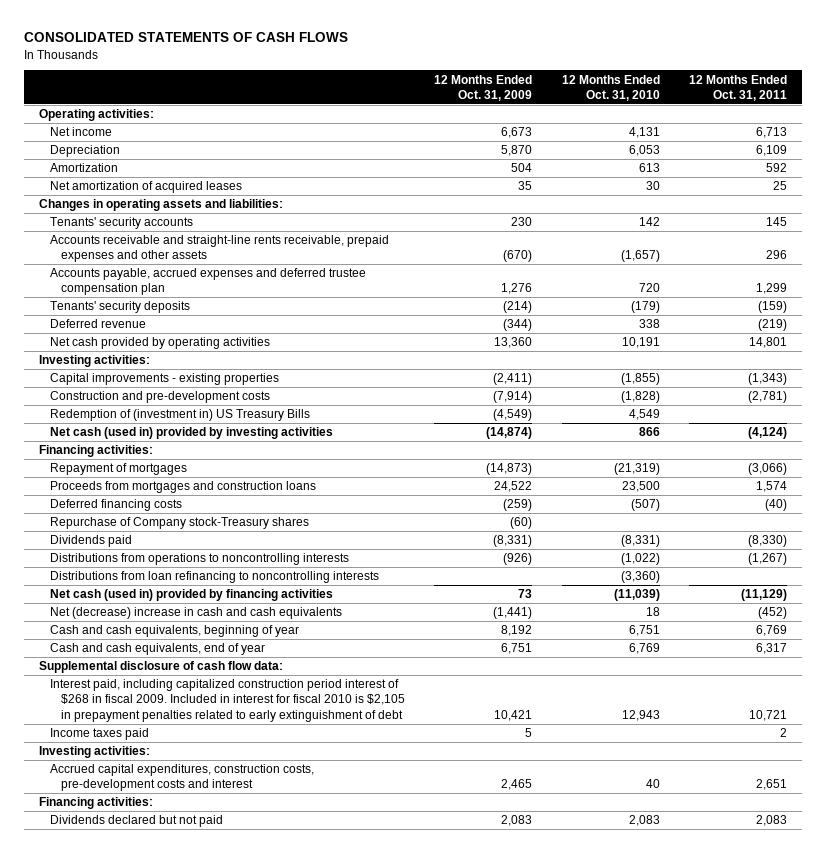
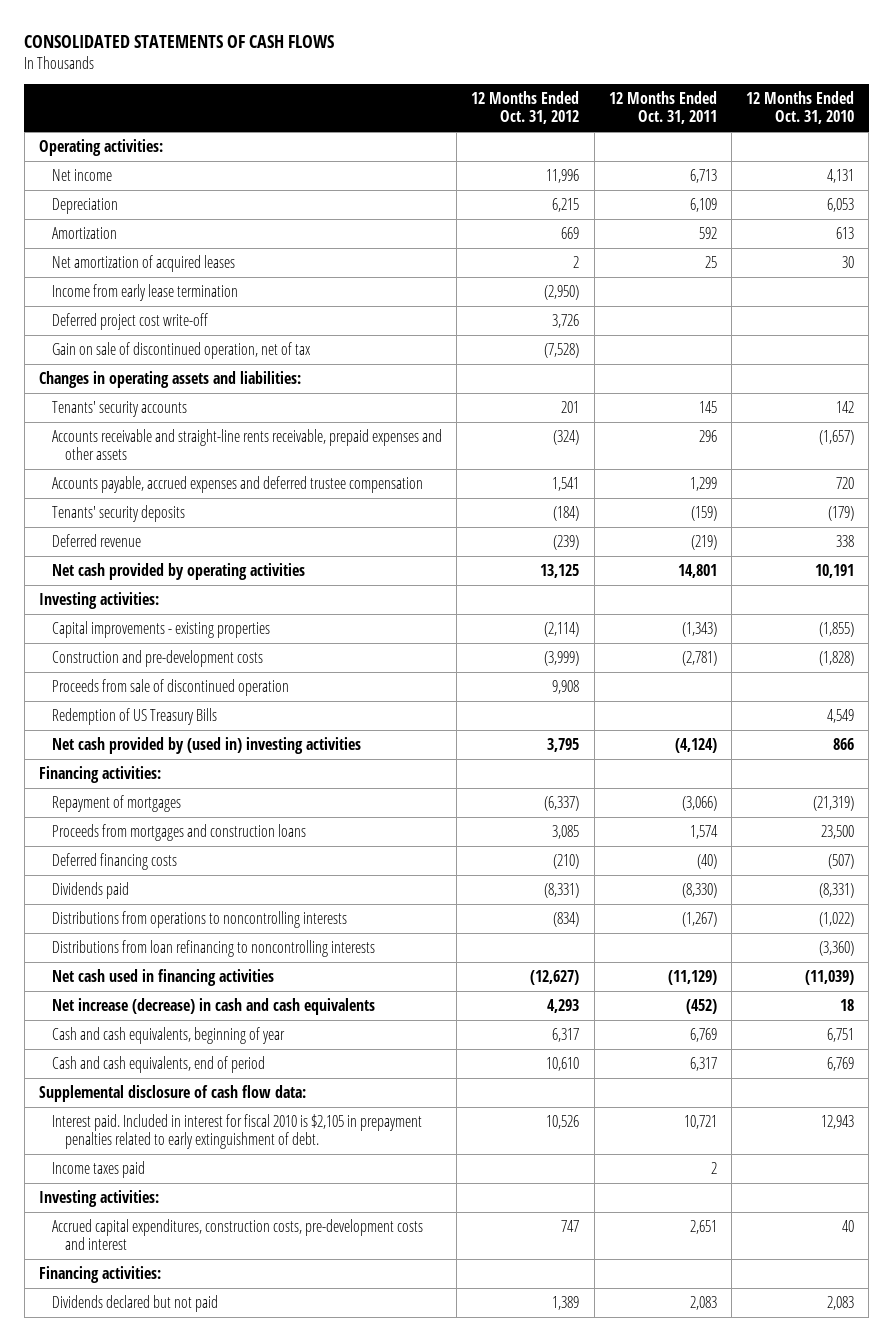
- | 12 Months Ended Oct. 31, 2009 | 12 Months Ended Oct. 31, 2010 | 12 Months Ended Oct. 31, 2011
+ | 12 Months Ended Oct. 31, 2012 | 12 Months Ended Oct. 31, 2011 | 12 Months Ended Oct. 31, 2010
+ Income from early lease termination | (2,950) | |
+ Deferred project cost write-off | 3,726 | |
+ Gain on sale of discontinued operation, net of tax | (7,528) | |
- Accounts payable, accrued expenses and deferred trustee compensation plan | 1,276 | 720 | 1,299
+ Accounts payable, accrued expenses and deferred trustee compensation | 1,541 | 1,299 | 720
- Redemption of (investment in) US Treasury Bills | (4,549) | 4,549 |
- Net cash (used in) provided by investing activities | (14,874) | 866 | (4,124)
+ Proceeds from sale of discontinued operation | 9,908 | |
+ Redemption of US Treasury Bills | | | 4,549
+ Net cash provided by (used in) investing activities | 3,795 | (4,124) | 866
- Repurchase of Company stock-Treasury shares | (60) | |
- Net cash (used in) provided by financing activities | 73 | (11,039) | (11,129)
- Net (decrease) increase in cash and cash equivalents | (1,441) | 18 | (452)
+ Net cash used in financing activities | (12,627) | (11,129) | (11,039)
+ Net increase (decrease) in cash and cash equivalents | 4,293 | (452) | 18
- Cash and cash equivalents, end of year | 6,751 | 6,769 | 6,317
+ Cash and cash equivalents, end of period | 10,610 | 6,317 | 6,769
- Interest paid, including capitalized construction period interest of $268 in fiscal 2009. Included in interest for fiscal 2010 is $2,105 in prepayment penalties related to early extinguishment of debt | 10,421 | 12,943 | 10,721
+ Interest paid. Included in interest for fiscal 2010 is $2,105 in prepayment penalties related to early extinguishment of debt. | 10,526 | 10,721 | 12,943

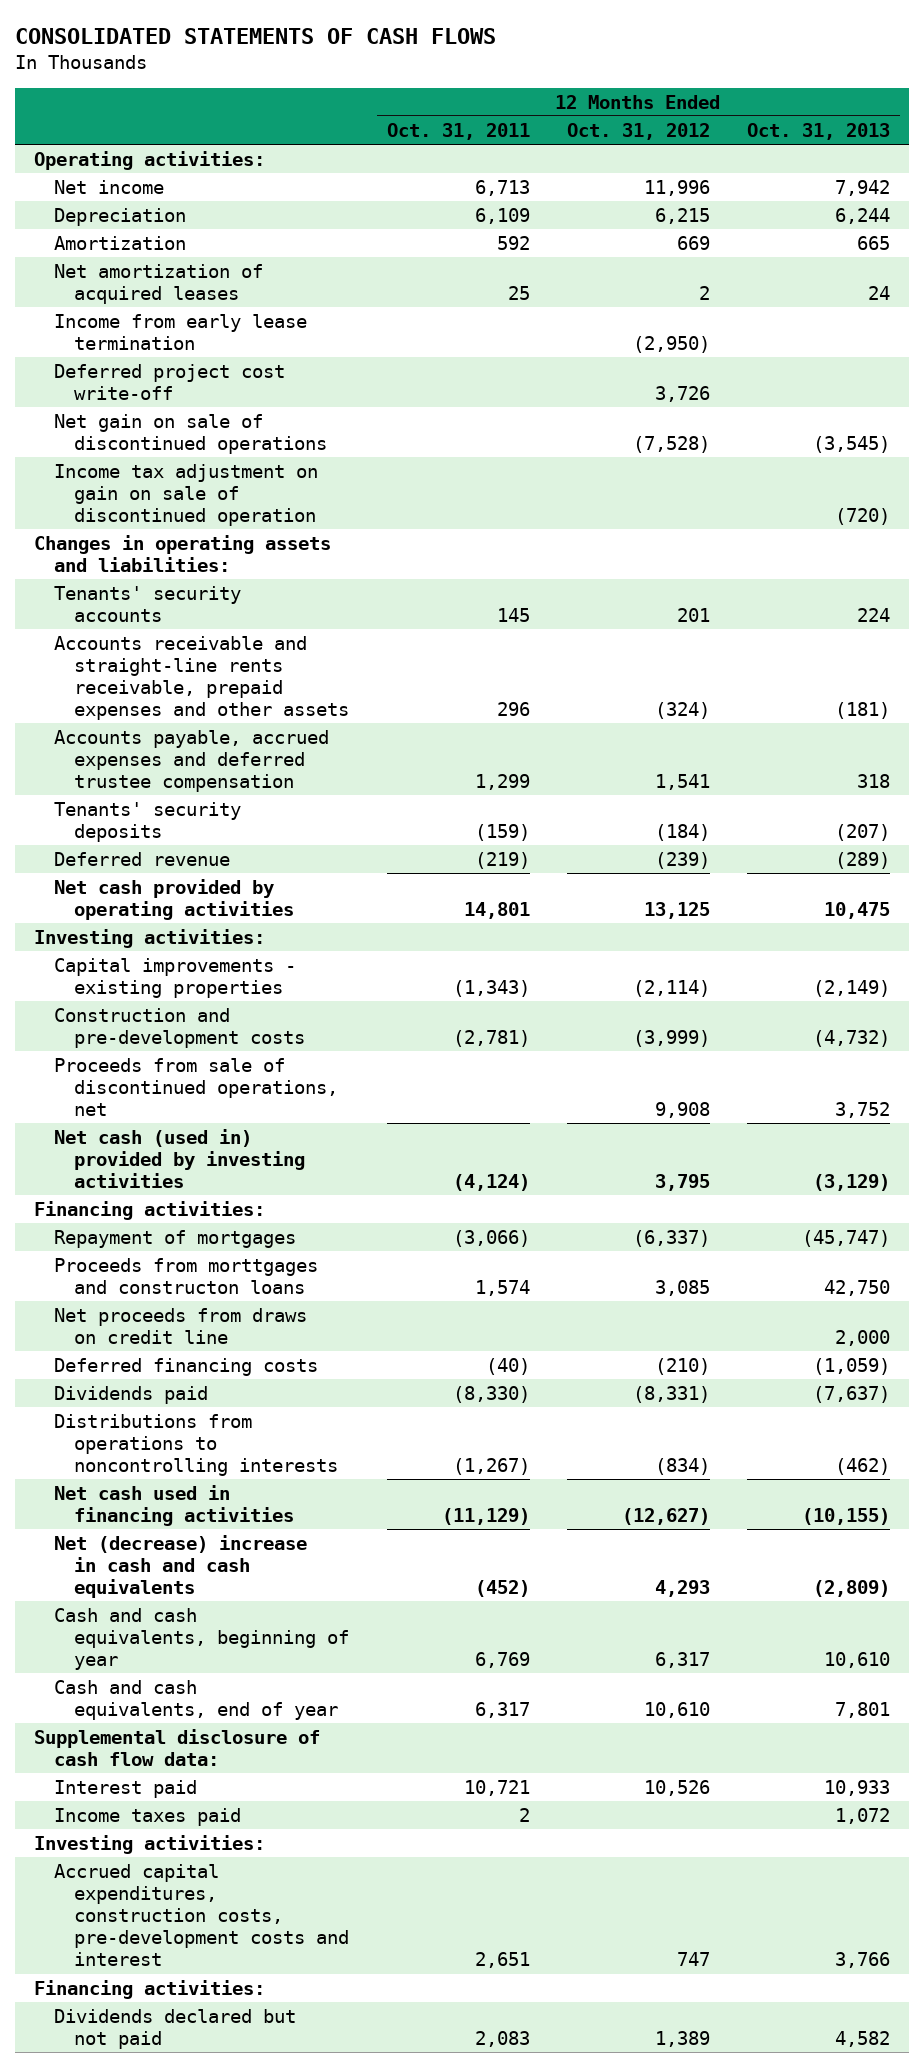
- | 12 Months Ended Oct. 31, 2012 | 12 Months Ended Oct. 31, 2011 | 12 Months Ended Oct. 31, 2010
+ | 12 Months Ended Oct. 31, 2011 | 12 Months Ended Oct. 31, 2012 | 12 Months Ended Oct. 31, 2013
- Gain on sale of discontinued operation, net of tax | (7,528) | |
+ Net gain on sale of discontinued operations | | (7,528) | (3,545)
+ Income tax adjustment on gain on sale of discontinued operation | | | (720)
- Proceeds from sale of discontinued operation | 9,908 | |
- Redemption of US Treasury Bills | | | 4,549
- Net cash provided by (used in) investing activities | 3,795 | (4,124) | 866
+ Proceeds from sale of discontinued operations, net | | 9,908 | 3,752
+ Net cash (used in) provided by investing activities | (4,124) | 3,795 | (3,129)
- Proceeds from mortgages and construction loans | 3,085 | 1,574 | 23,500
+ Proceeds from morttgages and constructon loans | 1,574 | 3,085 | 42,750
+ Net proceeds from draws on credit line | | | 2,000
- Distributions from loan refinancing to noncontrolling interests | | | (3,360)
- Net increase (decrease) in cash and cash equivalents | 4,293 | (452) | 18
+ Net (decrease) increase in cash and cash equivalents | (452) | 4,293 | (2,809)
- Cash and cash equivalents, end of period | 10,610 | 6,317 | 6,769
+ Cash and cash equivalents, end of year | 6,317 | 10,610 | 7,801
- Interest paid. Included in interest for fiscal 2010 is $2,105 in prepayment penalties related to early extinguishment of debt. | 10,526 | 10,721 | 12,943
+ Interest paid | 10,721 | 10,526 | 10,933

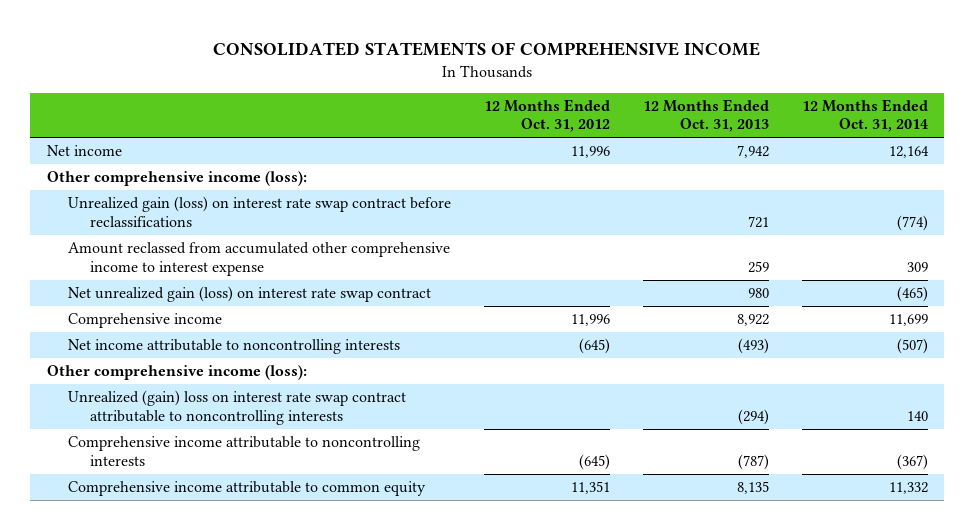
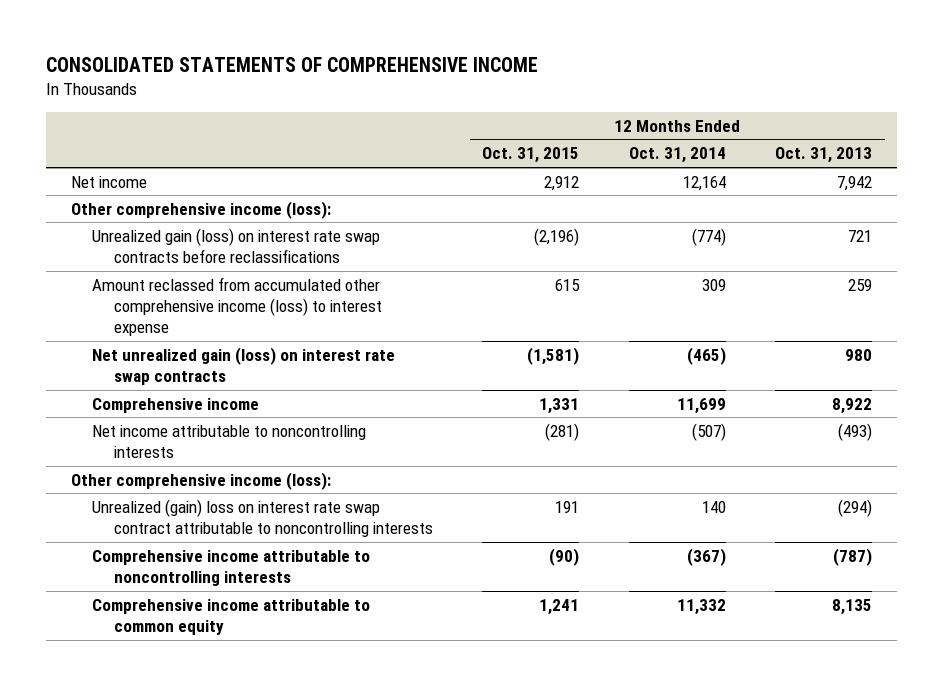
- | 12 Months Ended Oct. 31, 2012 | 12 Months Ended Oct. 31, 2013 | 12 Months Ended Oct. 31, 2014
+ | 12 Months Ended Oct. 31, 2015 | 12 Months Ended Oct. 31, 2014 | 12 Months Ended Oct. 31, 2013
- Unrealized gain (loss) on interest rate swap contract before reclassifications | | 721 | (774)
- Amount reclassed from accumulated other comprehensive income to interest expense | | 259 | 309
- Net unrealized gain (loss) on interest rate swap contract | | 980 | (465)
+ Unrealized gain (loss) on interest rate swap contracts before reclassifications | (2,196) | (774) | 721
+ Amount reclassed from accumulated other comprehensive income (loss) to interest expense | 615 | 309 | 259
+ Net unrealized gain (loss) on interest rate swap contracts | (1,581) | (465) | 980

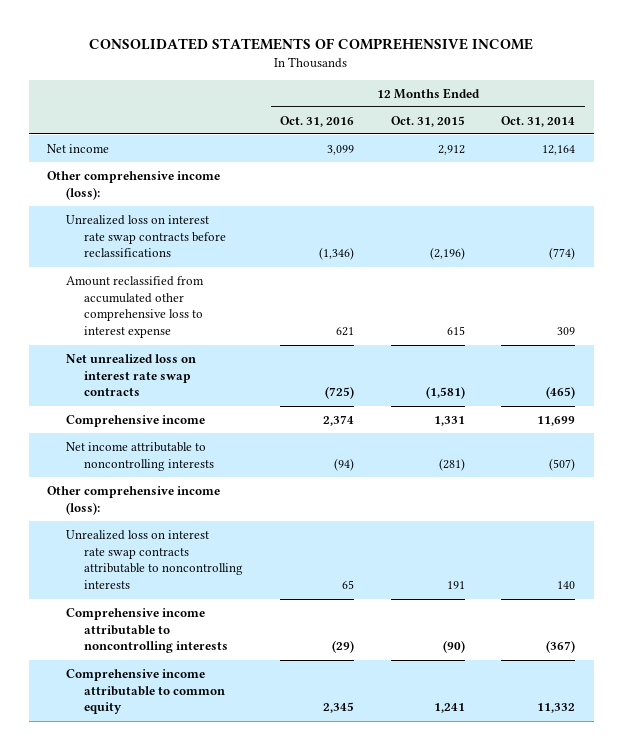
- | 12 Months Ended Oct. 31, 2015 | 12 Months Ended Oct. 31, 2014 | 12 Months Ended Oct. 31, 2013
+ | 12 Months Ended Oct. 31, 2016 | 12 Months Ended Oct. 31, 2015 | 12 Months Ended Oct. 31, 2014
- Unrealized gain (loss) on interest rate swap contracts before reclassifications | (2,196) | (774) | 721
- Amount reclassed from accumulated other comprehensive income (loss) to interest expense | 615 | 309 | 259
- Net unrealized gain (loss) on interest rate swap contracts | (1,581) | (465) | 980
+ Unrealized loss on interest rate swap contracts before reclassifications | (1,346) | (2,196) | (774)
+ Amount reclassified from accumulated other comprehensive loss to interest expense | 621 | 615 | 309
+ Net unrealized loss on interest rate swap contracts | (725) | (1,581) | (465)
- Unrealized (gain) loss on interest rate swap contract attributable to noncontrolling interests | 191 | 140 | (294)
+ Unrealized loss on interest rate swap contracts attributable to noncontrolling interests | 65 | 191 | 140

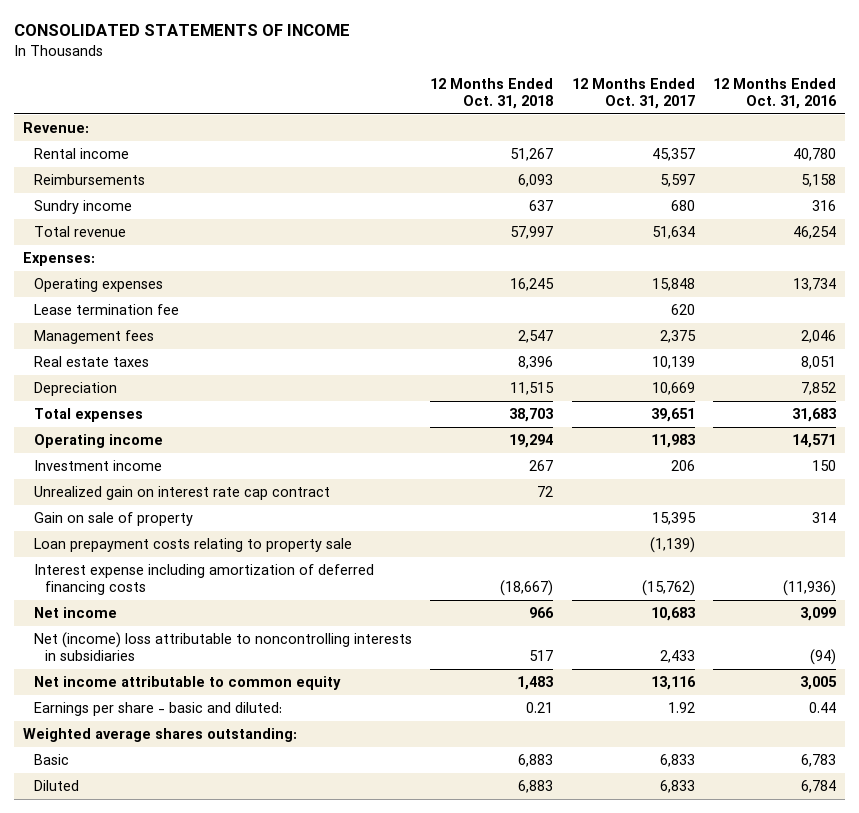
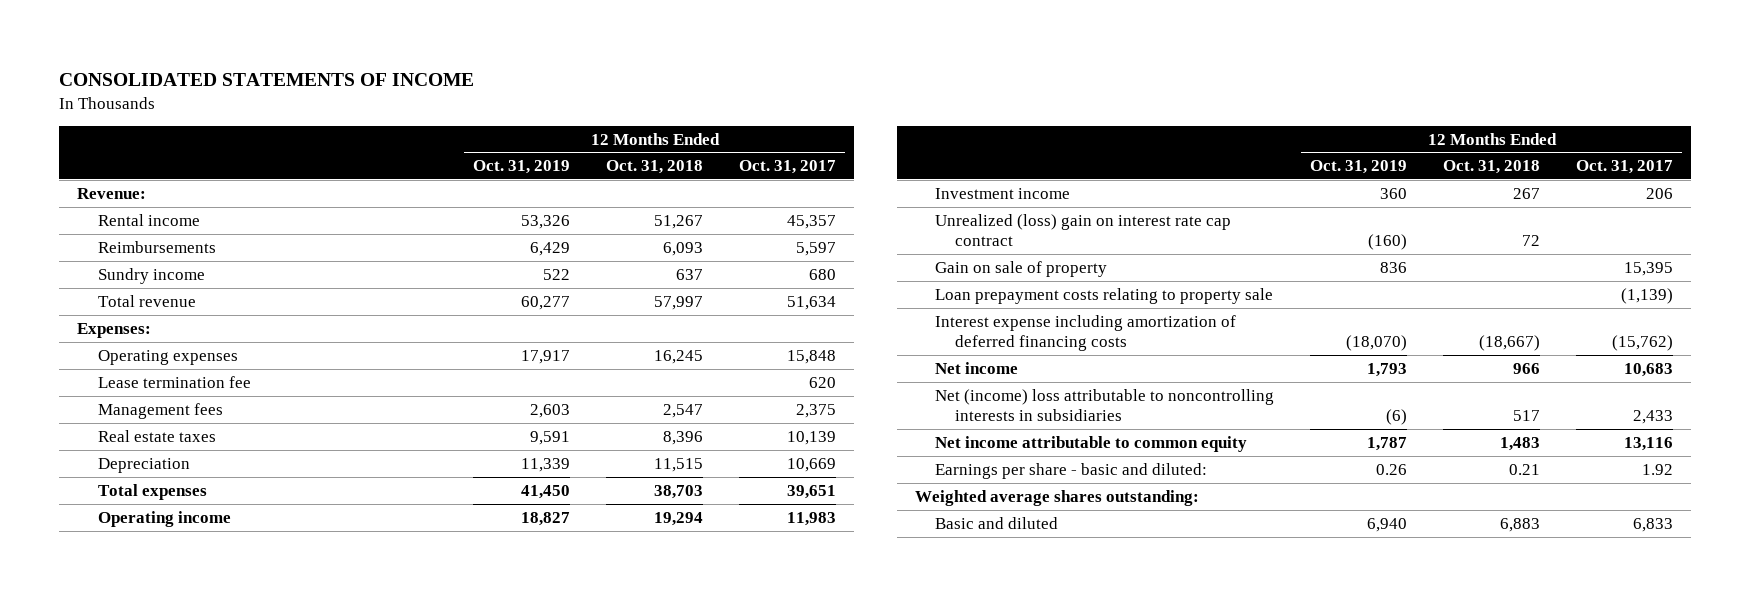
- | 12 Months Ended Oct. 31, 2018 | 12 Months Ended Oct. 31, 2017 | 12 Months Ended Oct. 31, 2016
+ | 12 Months Ended Oct. 31, 2019 | 12 Months Ended Oct. 31, 2018 | 12 Months Ended Oct. 31, 2017
- Unrealized gain on interest rate cap contract | 72 | |
+ Unrealized (loss) gain on interest rate cap contract | (160) | 72 |
- Basic | 6,883 | 6,833 | 6,783
- Diluted | 6,883 | 6,833 | 6,784
+ Basic and diluted | 6,940 | 6,883 | 6,833

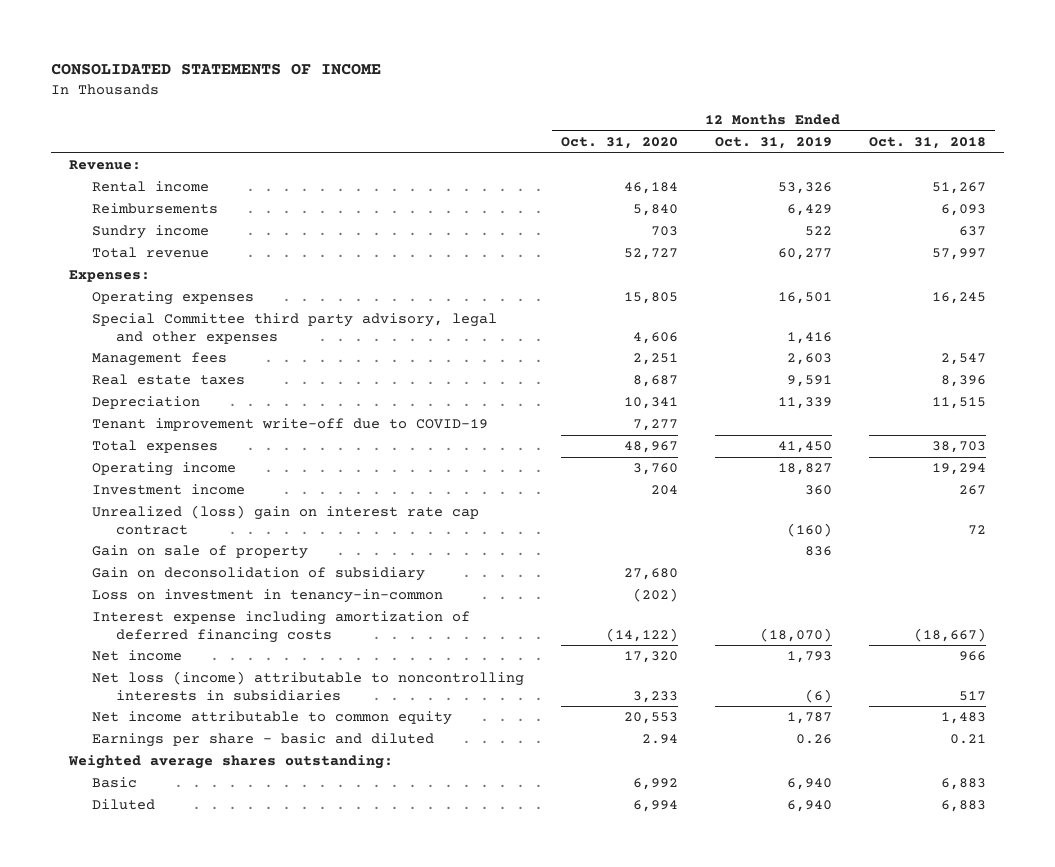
- | 12 Months Ended Oct. 31, 2019 | 12 Months Ended Oct. 31, 2018 | 12 Months Ended Oct. 31, 2017
+ | 12 Months Ended Oct. 31, 2020 | 12 Months Ended Oct. 31, 2019 | 12 Months Ended Oct. 31, 2018
- Operating expenses | 17,917 | 16,245 | 15,848
- Lease termination fee | | | 620
+ Operating expenses | 15,805 | 16,501 | 16,245
+ Special Committee third party advisory, legal and other expenses | 4,606 | 1,416 |
+ Tenant improvement write-off due to COVID-19 | 7,277 | |
- Loan prepayment costs relating to property sale | | | (1,139)
+ Gain on deconsolidation of subsidiary | 27,680 | |
+ Loss on investment in tenancy-in-common | (202) | |
- Net (income) loss attributable to noncontrolling interests in subsidiaries | (6) | 517 | 2,433
+ Net loss (income) attributable to noncontrolling interests in subsidiaries | 3,233 | (6) | 517
- Earnings per share - basic and diluted: | 0.26 | 0.21 | 1.92
+ Earnings per share - basic and diluted | 2.94 | 0.26 | 0.21
- Basic and diluted | 6,940 | 6,883 | 6,833
+ Basic | 6,992 | 6,940 | 6,883
+ Diluted | 6,994 | 6,940 | 6,883

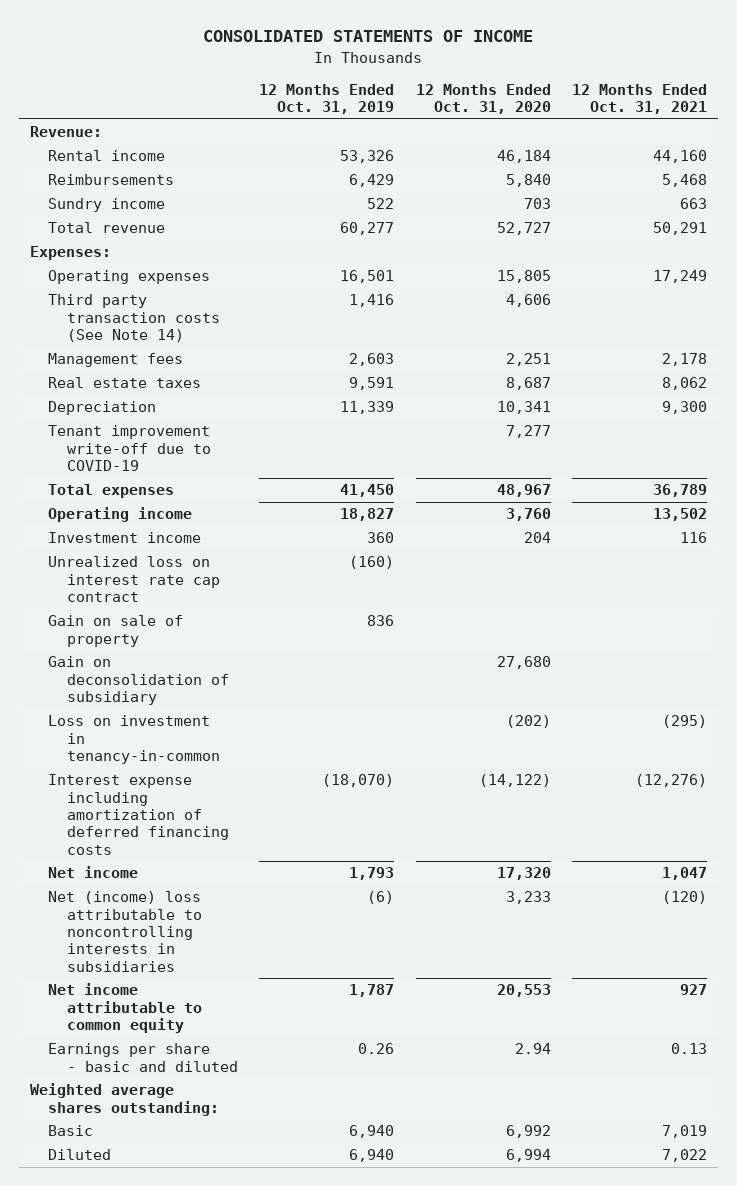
- | 12 Months Ended Oct. 31, 2020 | 12 Months Ended Oct. 31, 2019 | 12 Months Ended Oct. 31, 2018
+ | 12 Months Ended Oct. 31, 2019 | 12 Months Ended Oct. 31, 2020 | 12 Months Ended Oct. 31, 2021
- Special Committee third party advisory, legal and other expenses | 4,606 | 1,416 |
+ Third party transaction costs (See Note 14) | 1,416 | 4,606 |
- Unrealized (loss) gain on interest rate cap contract | | (160) | 72
+ Unrealized loss on interest rate cap contract | (160) | |
- Net loss (income) attributable to noncontrolling interests in subsidiaries | 3,233 | (6) | 517
+ Net (income) loss attributable to noncontrolling interests in subsidiaries | (6) | 3,233 | (120)

